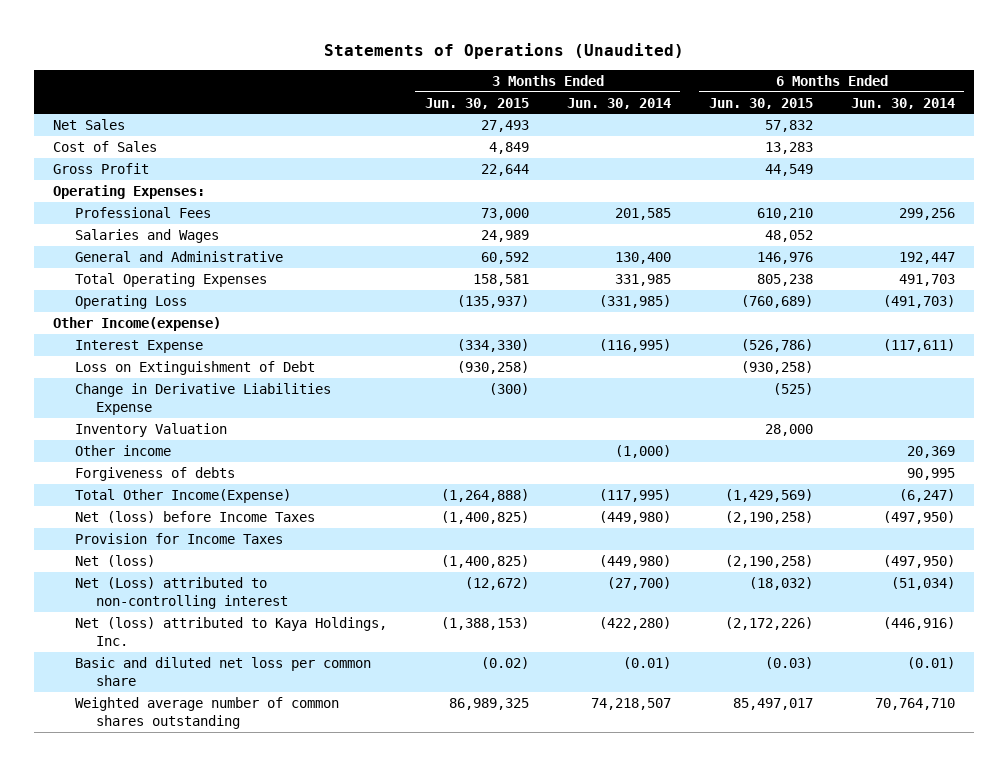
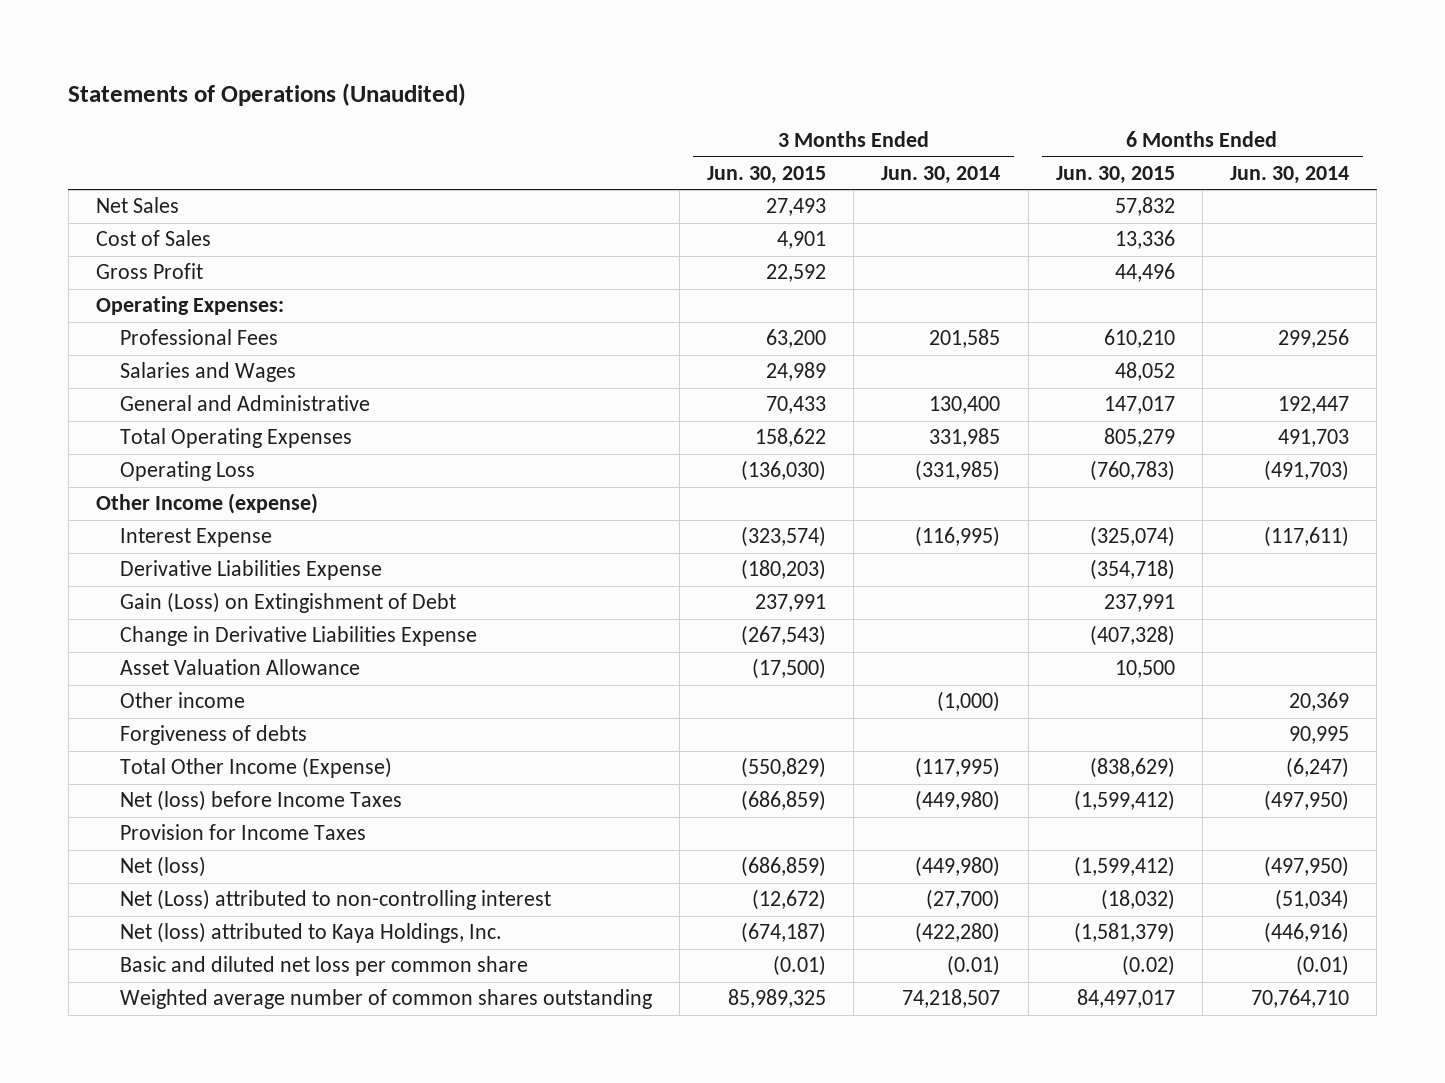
- Cost of Sales | 4,849 | | 13,283 |
- Gross Profit | 22,644 | | 44,549 |
+ Cost of Sales | 4,901 | | 13,336 |
+ Gross Profit | 22,592 | | 44,496 |
- Professional Fees | 73,000 | 201,585 | 610,210 | 299,256
+ Professional Fees | 63,200 | 201,585 | 610,210 | 299,256
- General and Administrative | 60,592 | 130,400 | 146,976 | 192,447
- Total Operating Expenses | 158,581 | 331,985 | 805,238 | 491,703
- Operating Loss | (135,937) | (331,985) | (760,689) | (491,703)
- Other Income(expense)
- Interest Expense | (334,330) | (116,995) | (526,786) | (117,611)
- Loss on Extinguishment of Debt | (930,258) | | (930,258) |
- Change in Derivative Liabilities Expense | (300) | | (525) |
- Inventory Valuation | | | 28,000 |
+ General and Administrative | 70,433 | 130,400 | 147,017 | 192,447
+ Total Operating Expenses | 158,622 | 331,985 | 805,279 | 491,703
+ Operating Loss | (136,030) | (331,985) | (760,783) | (491,703)
+ Other Income (expense)
+ Interest Expense | (323,574) | (116,995) | (325,074) | (117,611)
+ Derivative Liabilities Expense | (180,203) | | (354,718) |
+ Gain (Loss) on Extingishment of Debt | 237,991 | | 237,991 |
+ Change in Derivative Liabilities Expense | (267,543) | | (407,328) |
+ Asset Valuation Allowance | (17,500) | | 10,500 |
- Total Other Income(Expense) | (1,264,888) | (117,995) | (1,429,569) | (6,247)
- Net (loss) before Income Taxes | (1,400,825) | (449,980) | (2,190,258) | (497,950)
+ Total Other Income (Expense) | (550,829) | (117,995) | (838,629) | (6,247)
+ Net (loss) before Income Taxes | (686,859) | (449,980) | (1,599,412) | (497,950)
- Net (loss) | (1,400,825) | (449,980) | (2,190,258) | (497,950)
+ Net (loss) | (686,859) | (449,980) | (1,599,412) | (497,950)
- Net (loss) attributed to Kaya Holdings, Inc. | (1,388,153) | (422,280) | (2,172,226) | (446,916)
- Basic and diluted net loss per common share | (0.02) | (0.01) | (0.03) | (0.01)
- Weighted average number of common shares outstanding | 86,989,325 | 74,218,507 | 85,497,017 | 70,764,710
+ Net (loss) attributed to Kaya Holdings, Inc. | (674,187) | (422,280) | (1,581,379) | (446,916)
+ Basic and diluted net loss per common share | (0.01) | (0.01) | (0.02) | (0.01)
+ Weighted average number of common shares outstanding | 85,989,325 | 74,218,507 | 84,497,017 | 70,764,710

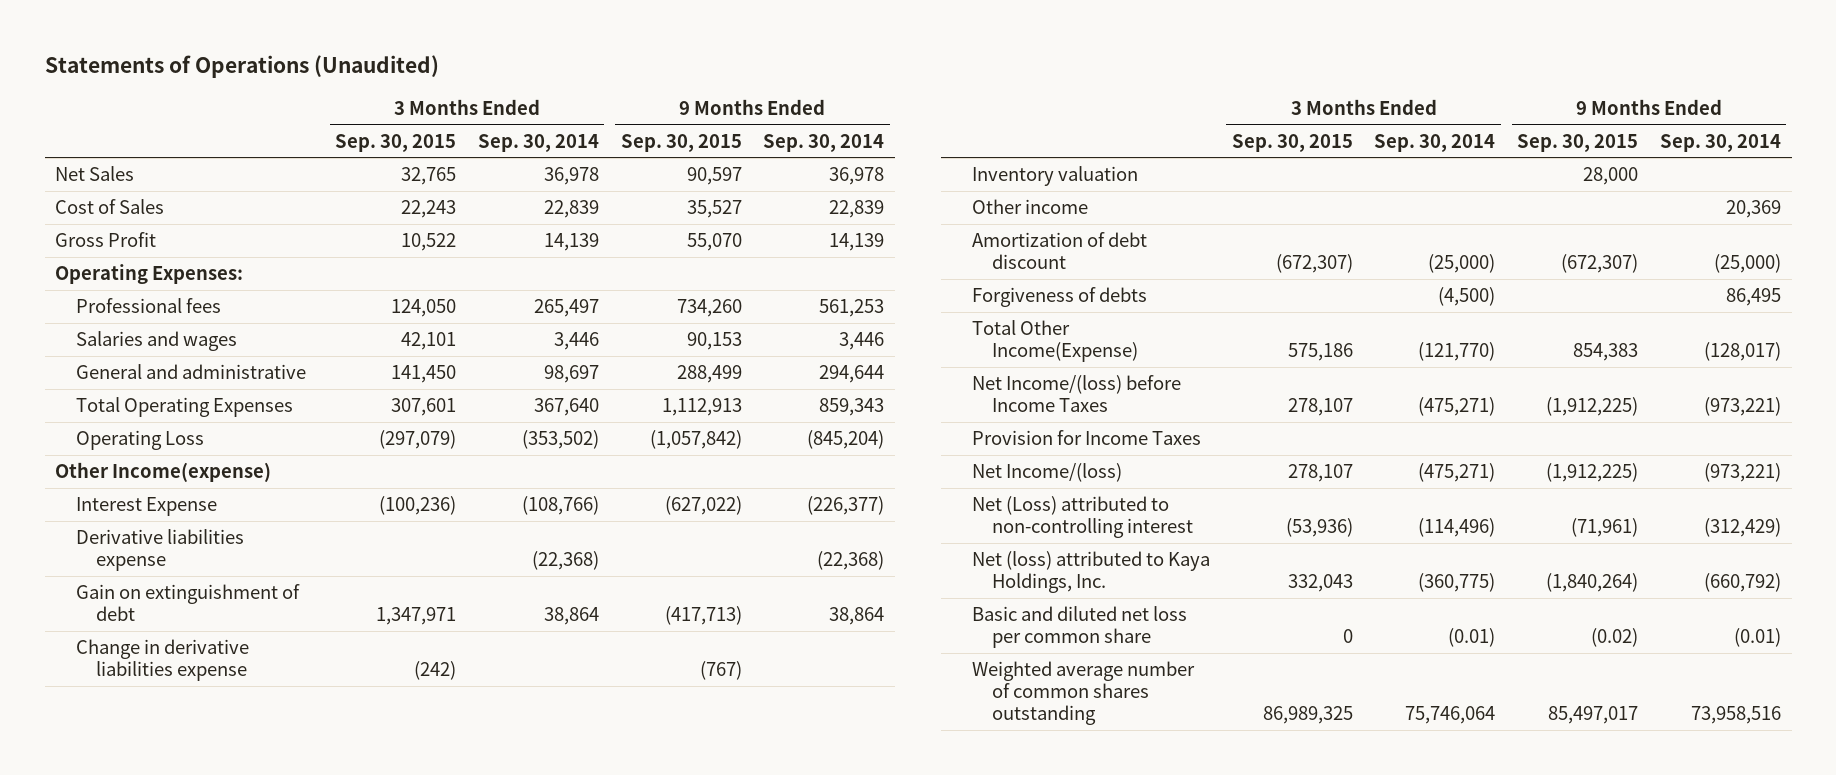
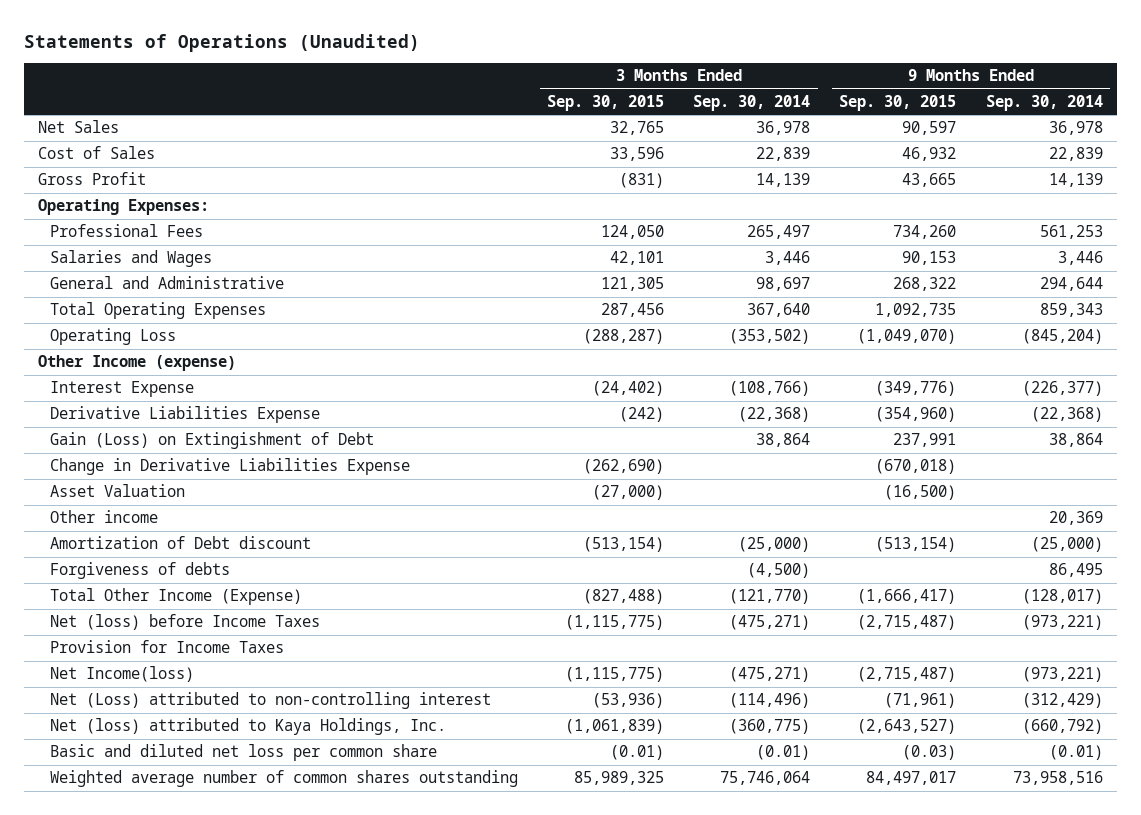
- Cost of Sales | 22,243 | 22,839 | 35,527 | 22,839
- Gross Profit | 10,522 | 14,139 | 55,070 | 14,139
+ Cost of Sales | 33,596 | 22,839 | 46,932 | 22,839
+ Gross Profit | (831) | 14,139 | 43,665 | 14,139
- Professional fees | 124,050 | 265,497 | 734,260 | 561,253
- Salaries and wages | 42,101 | 3,446 | 90,153 | 3,446
- General and administrative | 141,450 | 98,697 | 288,499 | 294,644
- Total Operating Expenses | 307,601 | 367,640 | 1,112,913 | 859,343
- Operating Loss | (297,079) | (353,502) | (1,057,842) | (845,204)
- Other Income(expense)
- Interest Expense | (100,236) | (108,766) | (627,022) | (226,377)
- Derivative liabilities expense | | (22,368) | | (22,368)
- Gain on extinguishment of debt | 1,347,971 | 38,864 | (417,713) | 38,864
- Change in derivative liabilities expense | (242) | | (767) |
- Inventory valuation | | | 28,000 |
+ Professional Fees | 124,050 | 265,497 | 734,260 | 561,253
+ Salaries and Wages | 42,101 | 3,446 | 90,153 | 3,446
+ General and Administrative | 121,305 | 98,697 | 268,322 | 294,644
+ Total Operating Expenses | 287,456 | 367,640 | 1,092,735 | 859,343
+ Operating Loss | (288,287) | (353,502) | (1,049,070) | (845,204)
+ Other Income (expense)
+ Interest Expense | (24,402) | (108,766) | (349,776) | (226,377)
+ Derivative Liabilities Expense | (242) | (22,368) | (354,960) | (22,368)
+ Gain (Loss) on Extingishment of Debt | | 38,864 | 237,991 | 38,864
+ Change in Derivative Liabilities Expense | (262,690) | | (670,018) |
+ Asset Valuation | (27,000) | | (16,500) |
- Amortization of debt discount | (672,307) | (25,000) | (672,307) | (25,000)
+ Amortization of Debt discount | (513,154) | (25,000) | (513,154) | (25,000)
- Total Other Income(Expense) | 575,186 | (121,770) | 854,383 | (128,017)
- Net Income/(loss) before Income Taxes | 278,107 | (475,271) | (1,912,225) | (973,221)
+ Total Other Income (Expense) | (827,488) | (121,770) | (1,666,417) | (128,017)
+ Net (loss) before Income Taxes | (1,115,775) | (475,271) | (2,715,487) | (973,221)
- Net Income/(loss) | 278,107 | (475,271) | (1,912,225) | (973,221)
+ Net Income(loss) | (1,115,775) | (475,271) | (2,715,487) | (973,221)
- Net (loss) attributed to Kaya Holdings, Inc. | 332,043 | (360,775) | (1,840,264) | (660,792)
- Basic and diluted net loss per common share | 0 | (0.01) | (0.02) | (0.01)
- Weighted average number of common shares outstanding | 86,989,325 | 75,746,064 | 85,497,017 | 73,958,516
+ Net (loss) attributed to Kaya Holdings, Inc. | (1,061,839) | (360,775) | (2,643,527) | (660,792)
+ Basic and diluted net loss per common share | (0.01) | (0.01) | (0.03) | (0.01)
+ Weighted average number of common shares outstanding | 85,989,325 | 75,746,064 | 84,497,017 | 73,958,516

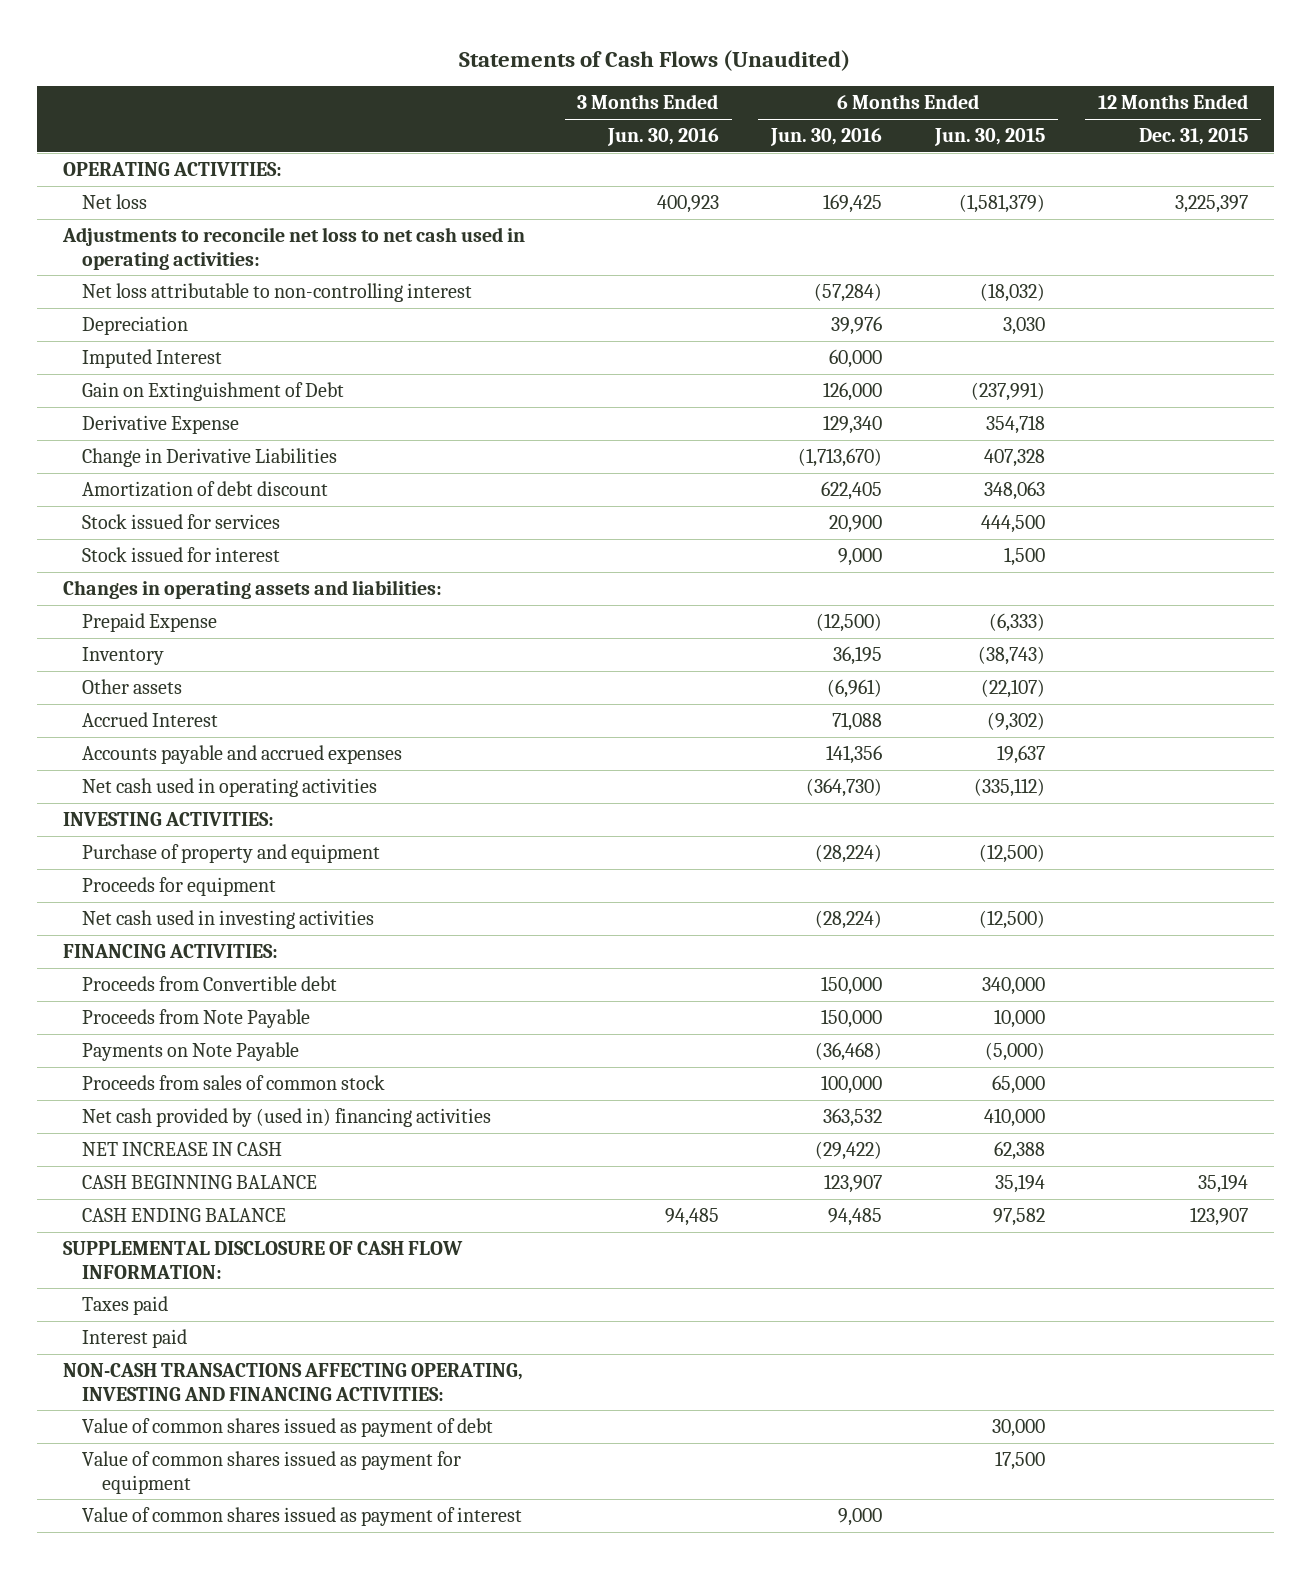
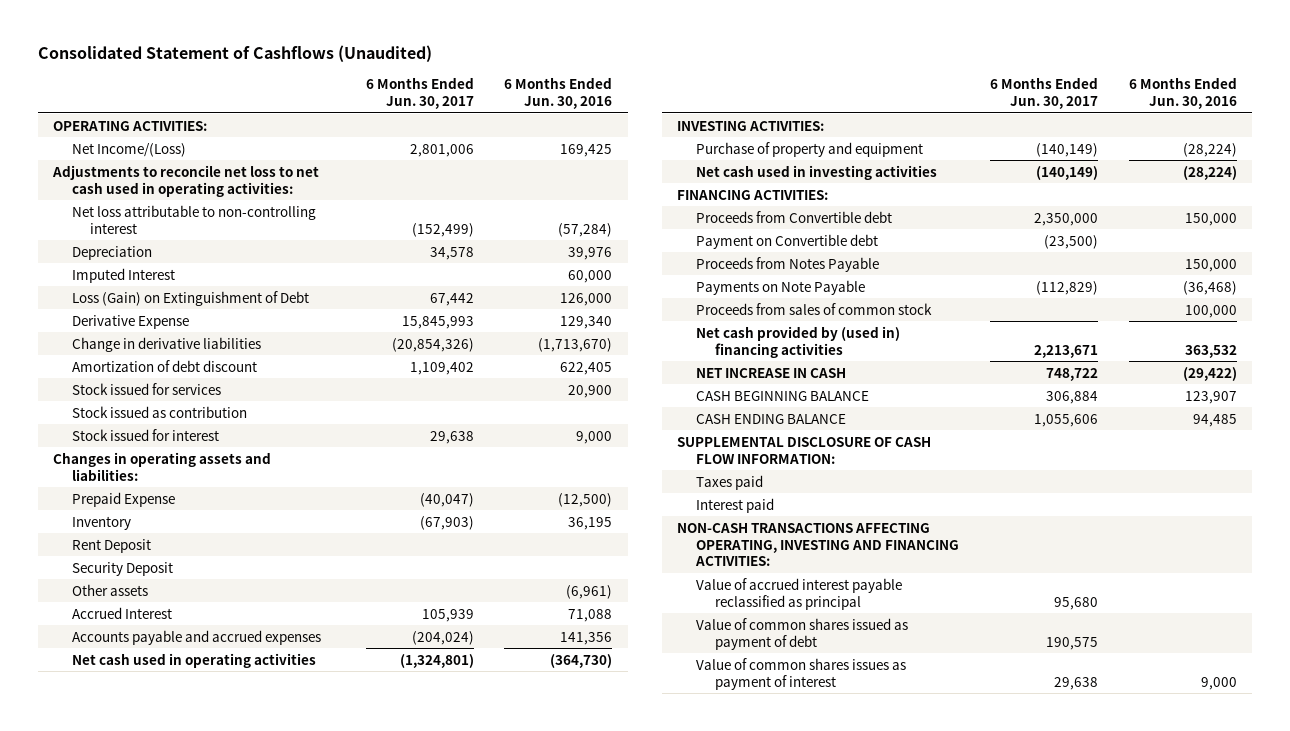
- Statements of Cash Flows (Unaudited)
+ Consolidated Statement of Cashflows (Unaudited)
- | 3 Months Ended Jun. 30, 2016 | 6 Months Ended Jun. 30, 2016 | 6 Months Ended Jun. 30, 2015 | 12 Months Ended Dec. 31, 2015
+ | 6 Months Ended Jun. 30, 2017 | 6 Months Ended Jun. 30, 2016
- Net loss | 400,923 | 169,425 | (1,581,379) | 3,225,397
+ Net Income/(Loss) | 2,801,006 | 169,425
- Gain on Extinguishment of Debt | | 126,000 | (237,991) |
+ Loss (Gain) on Extinguishment of Debt | 67,442 | 126,000
- Change in Derivative Liabilities | | (1,713,670) | 407,328 |
+ Change in derivative liabilities | (20,854,326) | (1,713,670)
+ Stock issued as contribution
+ Rent Deposit
+ Security Deposit
- Proceeds for equipment
- Proceeds from Note Payable | | 150,000 | 10,000 |
+ Payment on Convertible debt | (23,500) |
+ Proceeds from Notes Payable | | 150,000
+ Value of accrued interest payable reclassified as principal | 95,680 |
- Value of common shares issued as payment for equipment | | | 17,500 |
- Value of common shares issued as payment of interest | | 9,000 | |
+ Value of common shares issues as payment of interest | 29,638 | 9,000

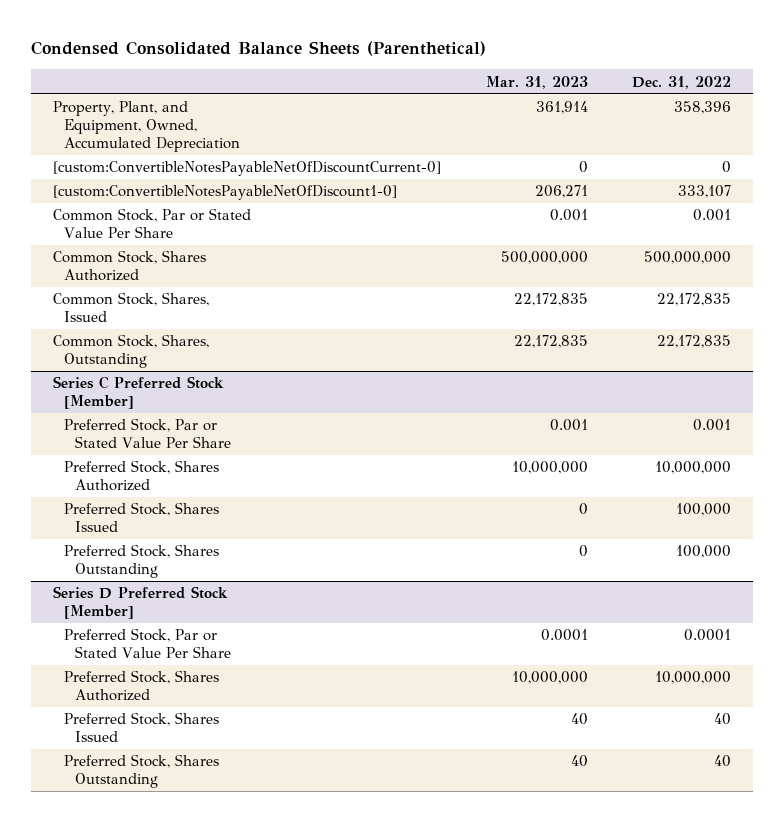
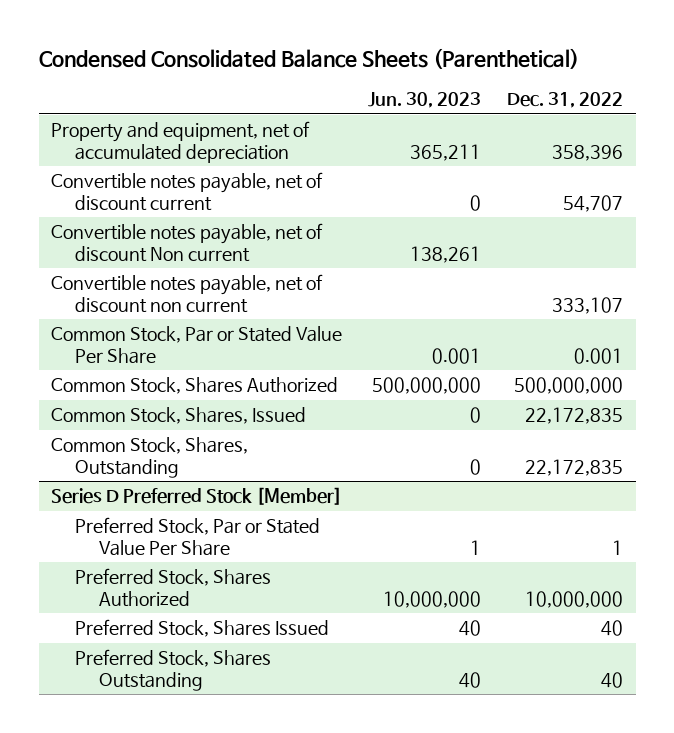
- | Mar. 31, 2023 | Dec. 31, 2022
+ | Jun. 30, 2023 | Dec. 31, 2022
- Property, Plant, and Equipment, Owned, Accumulated Depreciation | 361,914 | 358,396
- [custom:ConvertibleNotesPayableNetOfDiscountCurrent-0] | 0 | 0
- [custom:ConvertibleNotesPayableNetOfDiscount1-0] | 206,271 | 333,107
+ Property and equipment, net of accumulated depreciation | 365,211 | 358,396
+ Convertible notes payable, net of discount current | 0 | 54,707
+ Convertible notes payable, net of discount Non current | 138,261 |
+ Convertible notes payable, net of discount non current | | 333,107
- Series C Preferred Stock [Member]
- Preferred Stock, Par or Stated Value Per Share | 0.001 | 0.001
- Preferred Stock, Shares Authorized | 10,000,000 | 10,000,000
- Preferred Stock, Shares Issued | 0 | 100,000
- Preferred Stock, Shares Outstanding | 0 | 100,000
@ Series D Preferred Stock [Member]
- Preferred Stock, Par or Stated Value Per Share | 0.0001 | 0.0001
+ Preferred Stock, Par or Stated Value Per Share | 1 | 1

